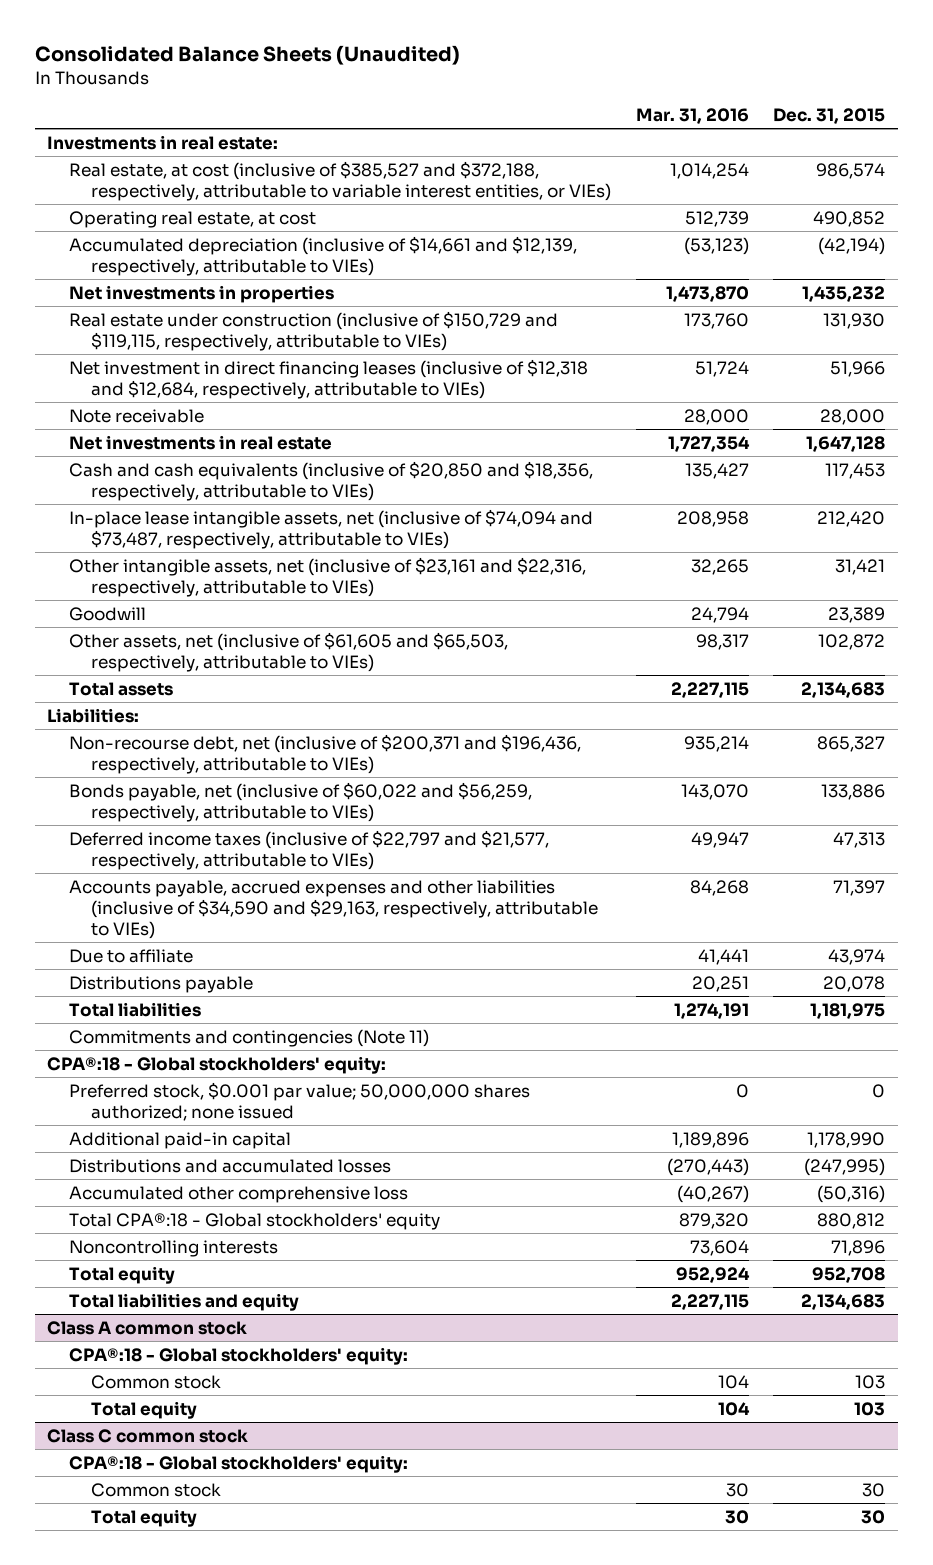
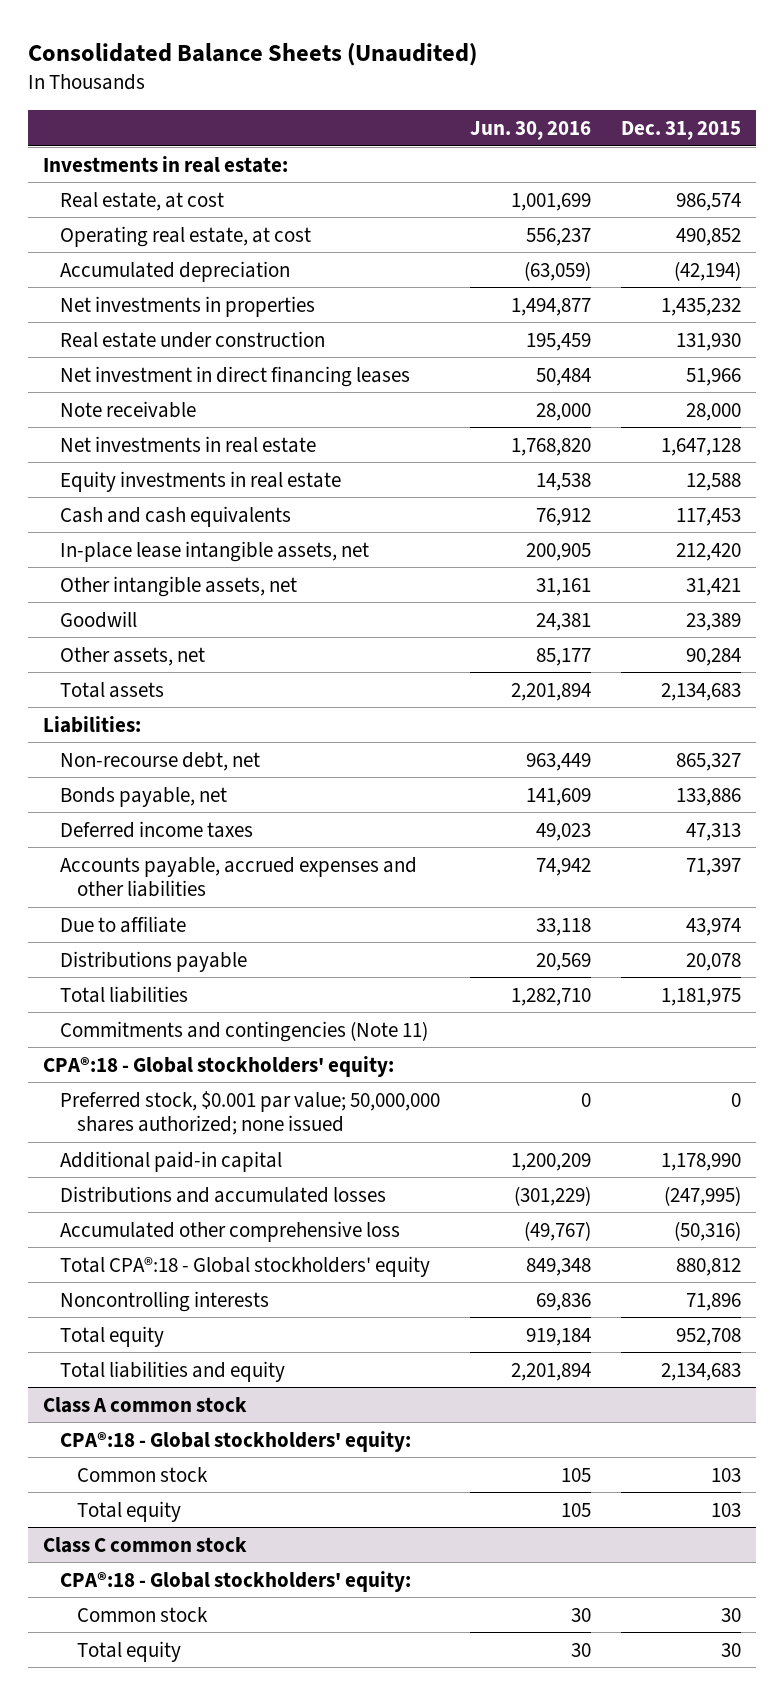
- | Mar. 31, 2016 | Dec. 31, 2015
+ | Jun. 30, 2016 | Dec. 31, 2015
- Real estate, at cost (inclusive of $385,527 and $372,188, respectively, attributable to variable interest entities, or VIEs) | 1,014,254 | 986,574
+ Real estate, at cost | 1,001,699 | 986,574
- Accumulated depreciation (inclusive of $14,661 and $12,139, respectively, attributable to VIEs) | (53,123) | (42,194)
+ Accumulated depreciation | (63,059) | (42,194)
- Real estate under construction (inclusive of $150,729 and $119,115, respectively, attributable to VIEs) | 173,760 | 131,930
- Net investment in direct financing leases (inclusive of $12,318 and $12,684, respectively, attributable to VIEs) | 51,724 | 51,966
+ Real estate under construction | 195,459 | 131,930
+ Net investment in direct financing leases | 50,484 | 51,966
- Cash and cash equivalents (inclusive of $20,850 and $18,356, respectively, attributable to VIEs) | 135,427 | 117,453
- In-place lease intangible assets, net (inclusive of $74,094 and $73,487, respectively, attributable to VIEs) | 208,958 | 212,420
- Other intangible assets, net (inclusive of $23,161 and $22,316, respectively, attributable to VIEs) | 32,265 | 31,421
+ Equity investments in real estate | 14,538 | 12,588
+ Cash and cash equivalents | 76,912 | 117,453
+ In-place lease intangible assets, net | 200,905 | 212,420
+ Other intangible assets, net | 31,161 | 31,421
- Other assets, net (inclusive of $61,605 and $65,503, respectively, attributable to VIEs) | 98,317 | 102,872
+ Other assets, net | 85,177 | 90,284
- Non-recourse debt, net (inclusive of $200,371 and $196,436, respectively, attributable to VIEs) | 935,214 | 865,327
- Bonds payable, net (inclusive of $60,022 and $56,259, respectively, attributable to VIEs) | 143,070 | 133,886
- Deferred income taxes (inclusive of $22,797 and $21,577, respectively, attributable to VIEs) | 49,947 | 47,313
- Accounts payable, accrued expenses and other liabilities (inclusive of $34,590 and $29,163, respectively, attributable to VIEs) | 84,268 | 71,397
+ Non-recourse debt, net | 963,449 | 865,327
+ Bonds payable, net | 141,609 | 133,886
+ Deferred income taxes | 49,023 | 47,313
+ Accounts payable, accrued expenses and other liabilities | 74,942 | 71,397

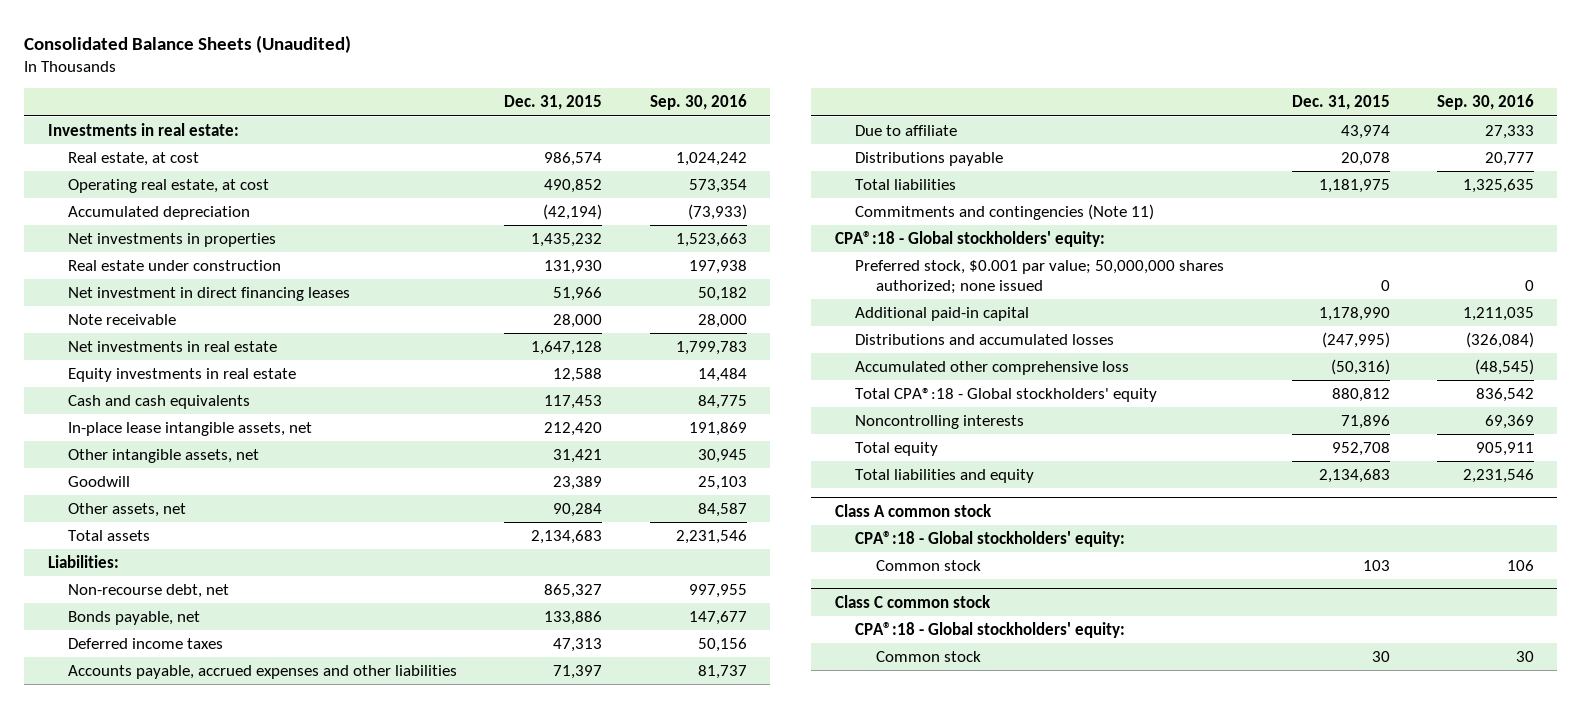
- | Jun. 30, 2016 | Dec. 31, 2015
+ | Dec. 31, 2015 | Sep. 30, 2016
@ Class A common stock
- Total equity | 105 | 103
@ Class C common stock
- Total equity | 30 | 30

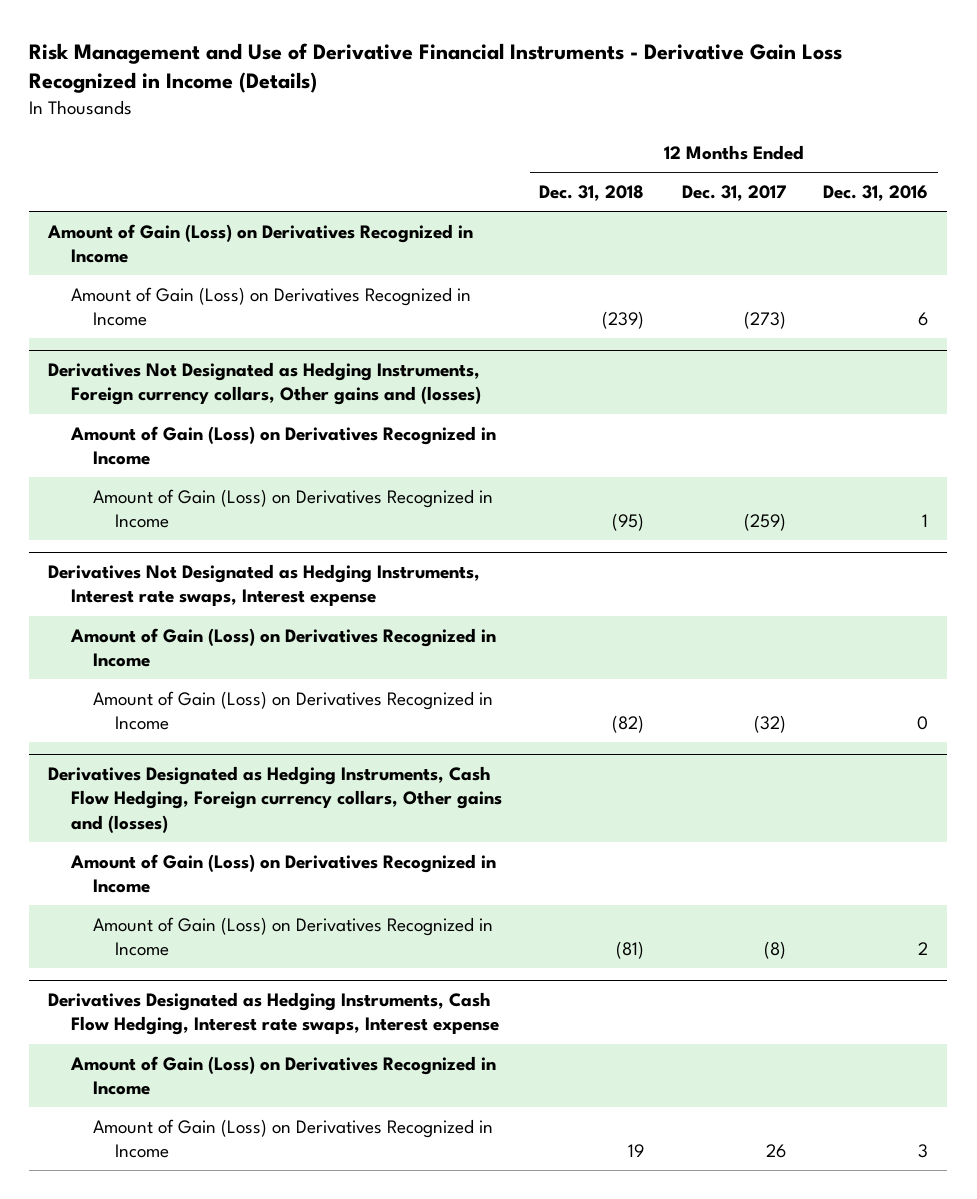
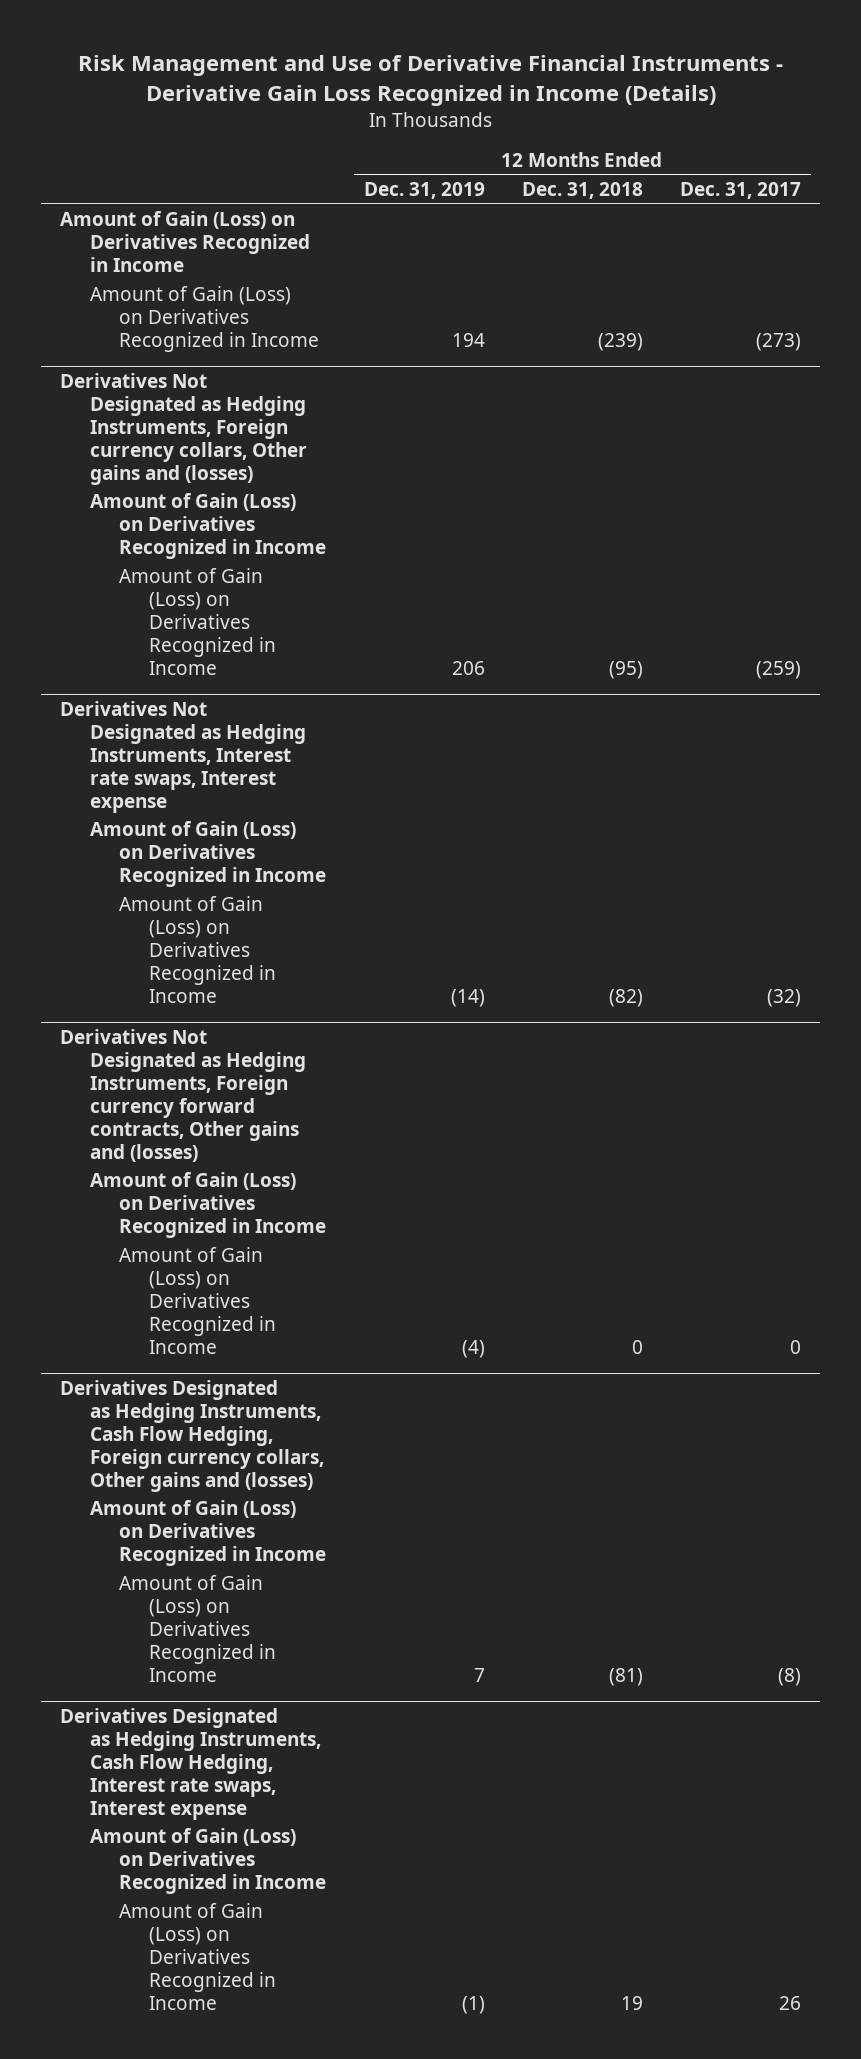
- | 12 Months Ended Dec. 31, 2018 | 12 Months Ended Dec. 31, 2017 | 12 Months Ended Dec. 31, 2016
+ | 12 Months Ended Dec. 31, 2019 | 12 Months Ended Dec. 31, 2018 | 12 Months Ended Dec. 31, 2017
+ Derivatives Not Designated as Hedging Instruments, Foreign currency forward contracts, Other gains and (losses)
+ Amount of Gain (Loss) on Derivatives Recognized in Income
+ Amount of Gain (Loss) on Derivatives Recognized in Income | (4) | 0 | 0

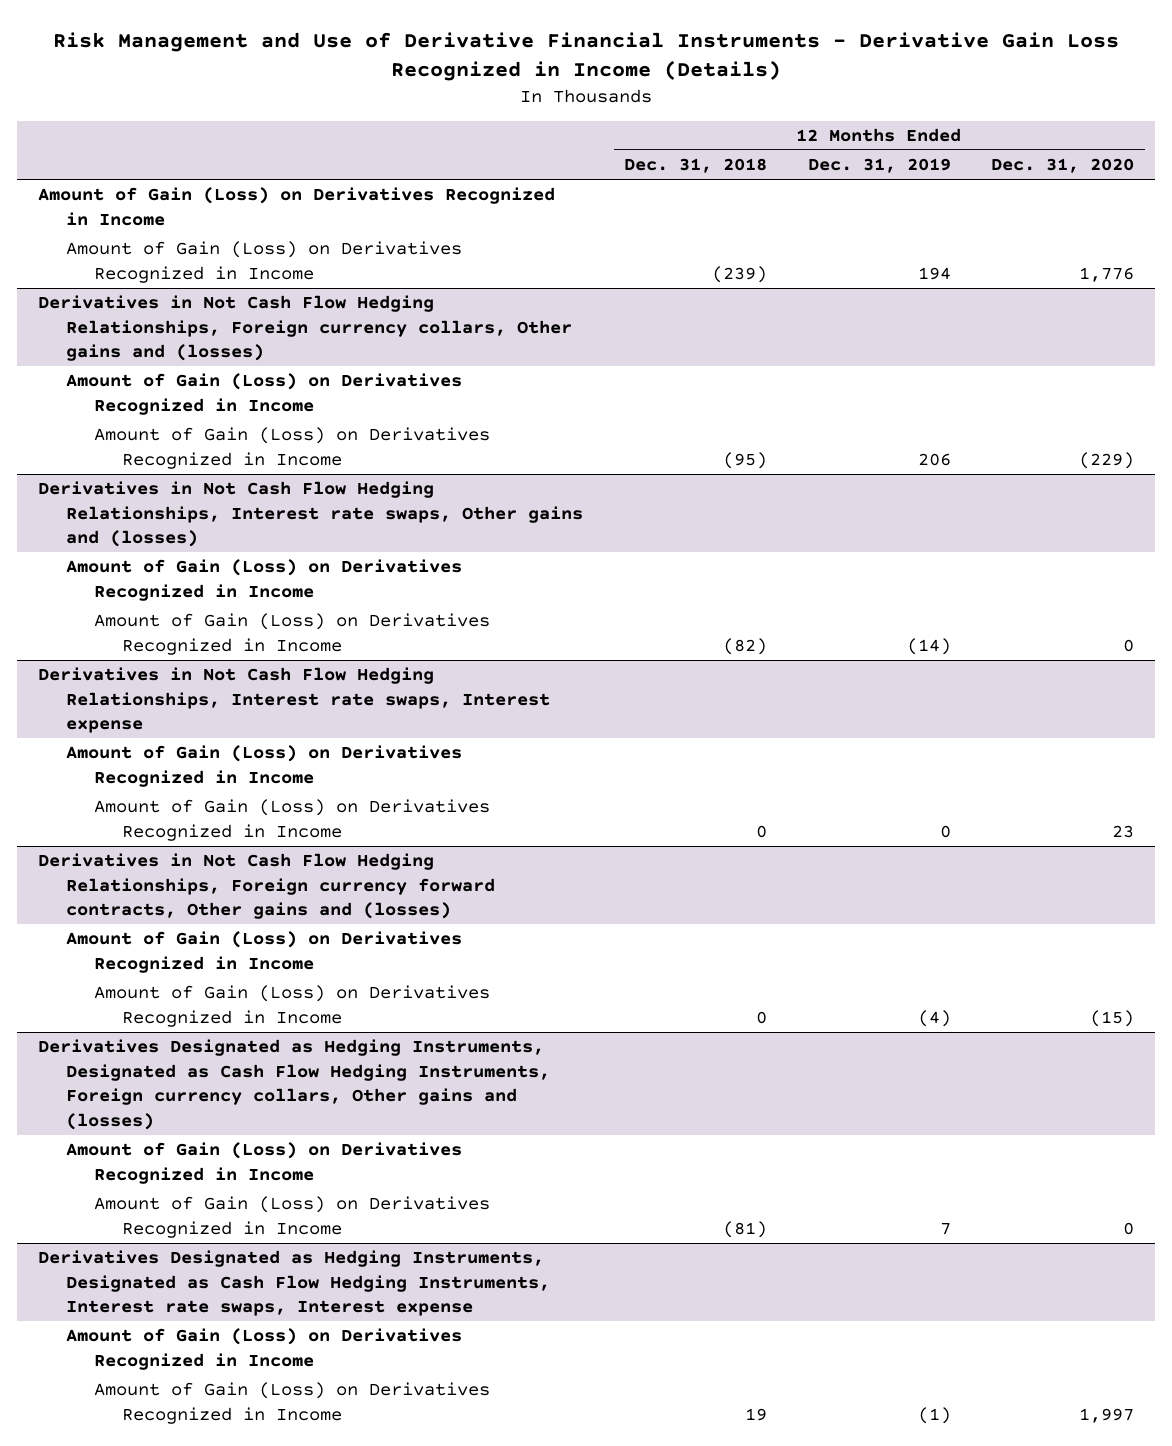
- | 12 Months Ended Dec. 31, 2019 | 12 Months Ended Dec. 31, 2018 | 12 Months Ended Dec. 31, 2017
+ | 12 Months Ended Dec. 31, 2018 | 12 Months Ended Dec. 31, 2019 | 12 Months Ended Dec. 31, 2020
- Derivatives Not Designated as Hedging Instruments, Foreign currency collars, Other gains and (losses)
+ Derivatives in Not Cash Flow Hedging Relationships, Foreign currency collars, Other gains and (losses)
- Derivatives Not Designated as Hedging Instruments, Interest rate swaps, Interest expense
+ Derivatives in Not Cash Flow Hedging Relationships, Interest rate swaps, Other gains and (losses)
- Derivatives Not Designated as Hedging Instruments, Foreign currency forward contracts, Other gains and (losses)
+ Derivatives in Not Cash Flow Hedging Relationships, Interest rate swaps, Interest expense
+ Amount of Gain (Loss) on Derivatives Recognized in Income | 0 | 0 | 23
+ Derivatives in Not Cash Flow Hedging Relationships, Foreign currency forward contracts, Other gains and (losses)
+ Amount of Gain (Loss) on Derivatives Recognized in Income
- Derivatives Designated as Hedging Instruments, Cash Flow Hedging, Foreign currency collars, Other gains and (losses)
+ Derivatives Designated as Hedging Instruments, Designated as Cash Flow Hedging Instruments, Foreign currency collars, Other gains and (losses)
- Derivatives Designated as Hedging Instruments, Cash Flow Hedging, Interest rate swaps, Interest expense
+ Derivatives Designated as Hedging Instruments, Designated as Cash Flow Hedging Instruments, Interest rate swaps, Interest expense

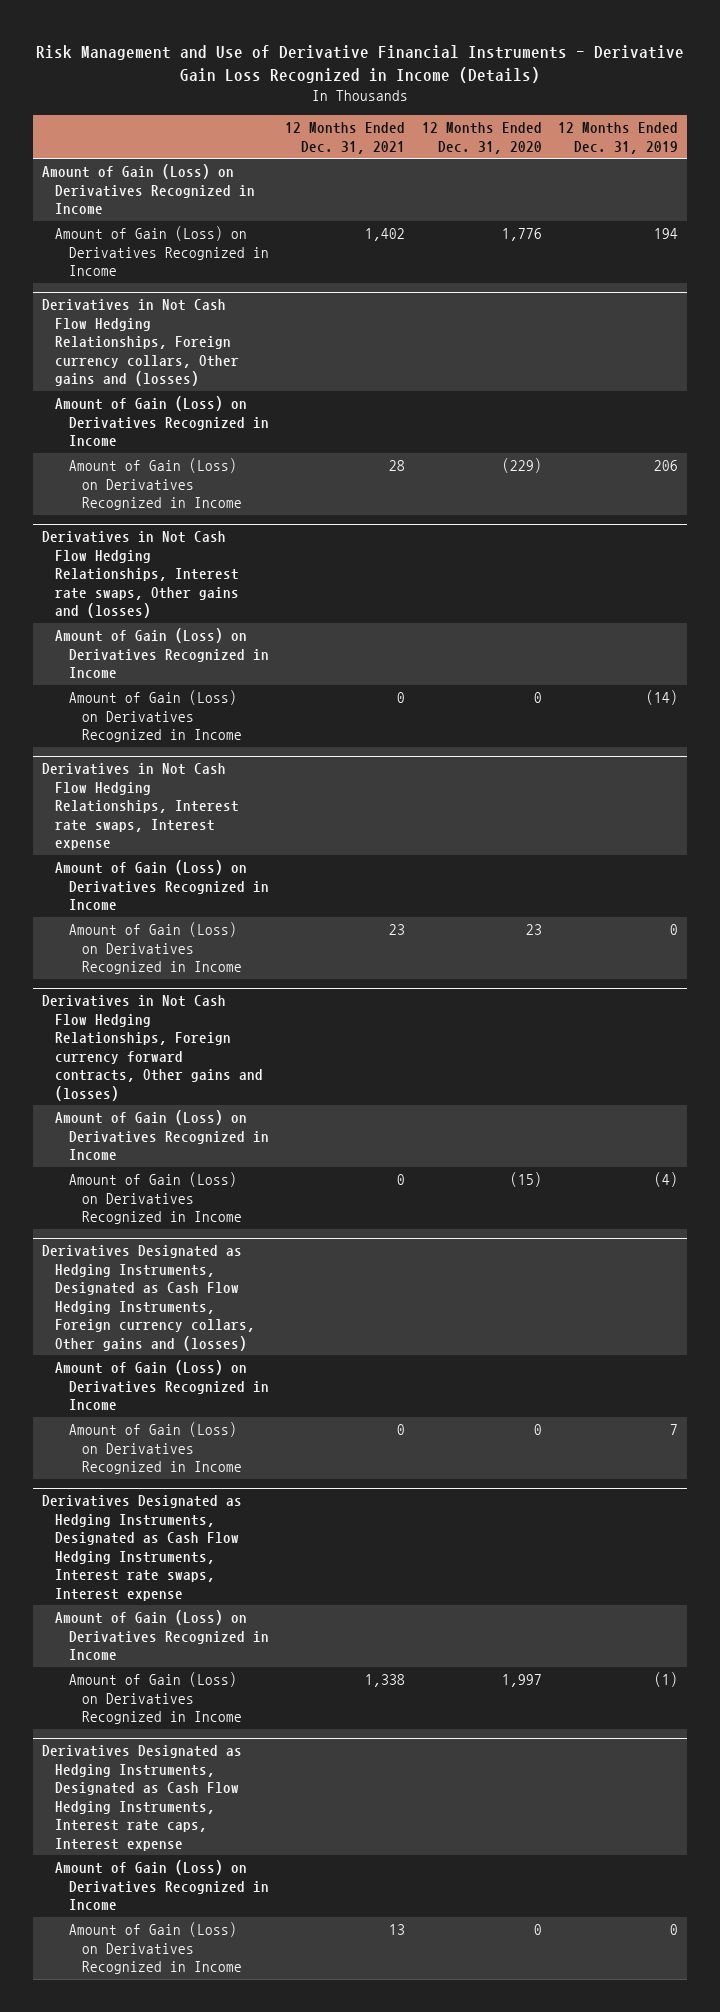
- | 12 Months Ended Dec. 31, 2018 | 12 Months Ended Dec. 31, 2019 | 12 Months Ended Dec. 31, 2020
+ | 12 Months Ended Dec. 31, 2021 | 12 Months Ended Dec. 31, 2020 | 12 Months Ended Dec. 31, 2019
+ Derivatives Designated as Hedging Instruments, Designated as Cash Flow Hedging Instruments, Interest rate caps, Interest expense
+ Amount of Gain (Loss) on Derivatives Recognized in Income
+ Amount of Gain (Loss) on Derivatives Recognized in Income | 13 | 0 | 0

